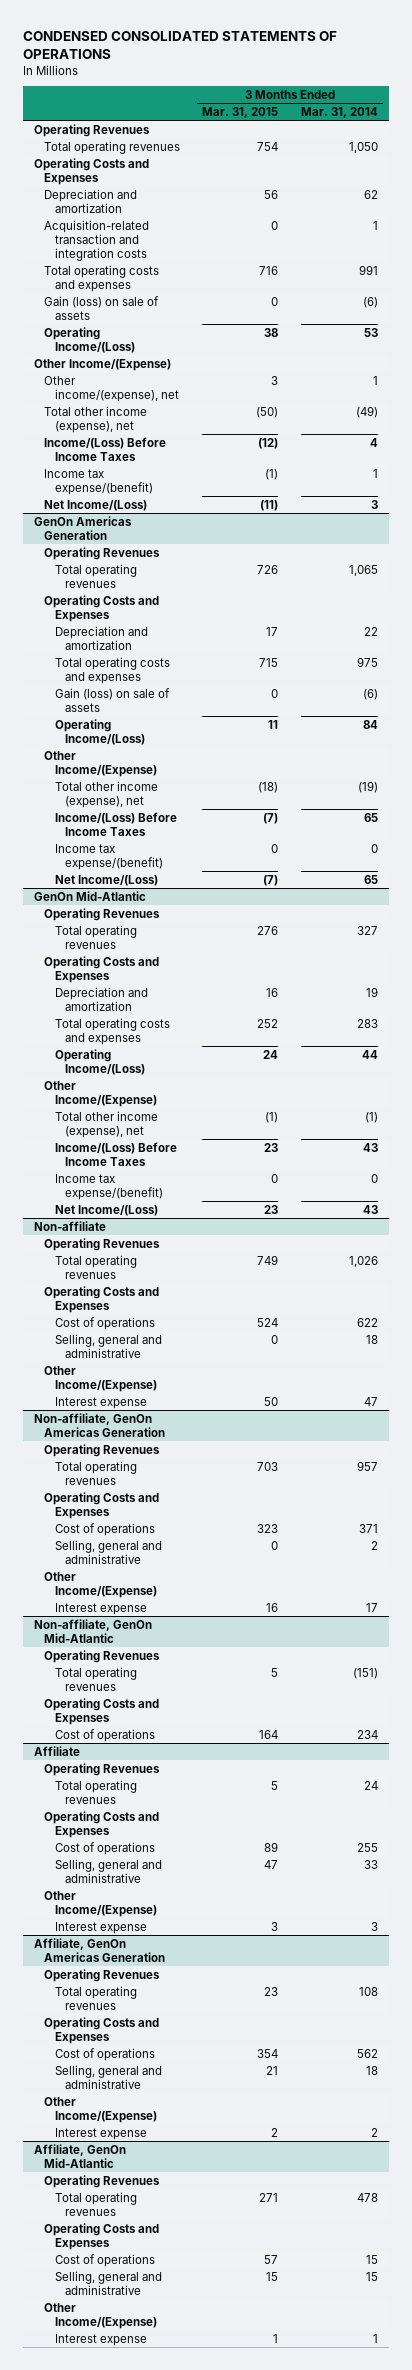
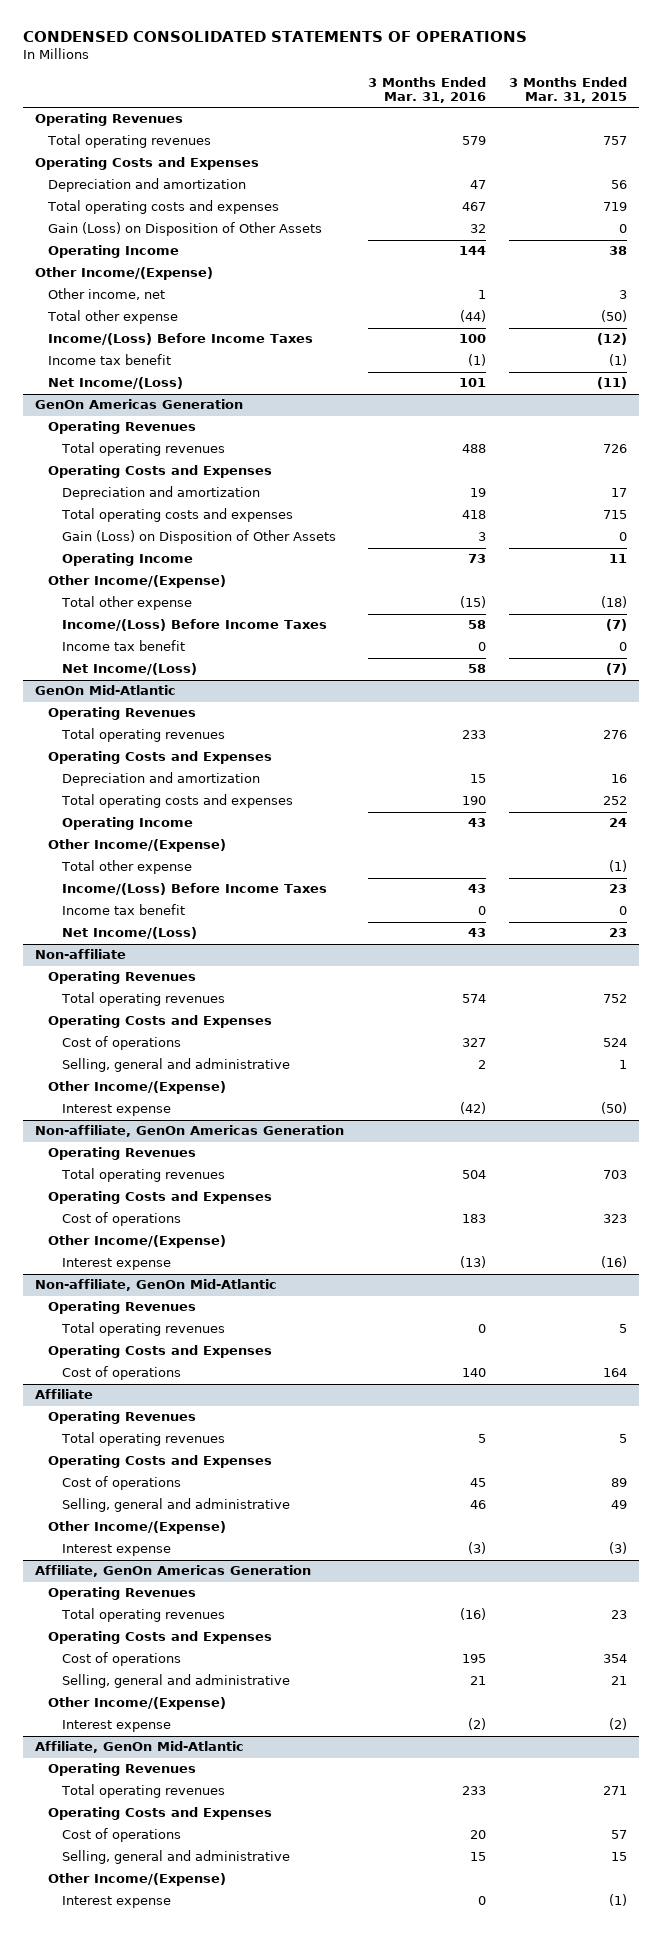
- | 3 Months Ended Mar. 31, 2015 | 3 Months Ended Mar. 31, 2014
+ | 3 Months Ended Mar. 31, 2016 | 3 Months Ended Mar. 31, 2015
- Total operating revenues | 754 | 1,050
+ Total operating revenues | 579 | 757
- Acquisition-related transaction and integration costs | 0 | 1
- Total operating costs and expenses | 716 | 991
- Gain (loss) on sale of assets | 0 | (6)
- Operating Income/(Loss) | 38 | 53
+ Total operating costs and expenses | 467 | 719
+ Gain (Loss) on Disposition of Other Assets | 32 | 0
+ Operating Income | 144 | 38
- Other income/(expense), net | 3 | 1
- Total other income (expense), net | (50) | (49)
+ Other income, net | 1 | 3
+ Total other expense | (44) | (50)
- Income tax expense/(benefit) | (1) | 1
+ Income tax benefit | (1) | (1)
@ GenOn Americas Generation
- Gain (loss) on sale of assets | 0 | (6)
- Operating Income/(Loss) | 11 | 84
+ Gain (Loss) on Disposition of Other Assets | 3 | 0
+ Operating Income | 73 | 11
- Total other income (expense), net | (18) | (19)
+ Total other expense | (15) | (18)
- Income tax expense/(benefit) | 0 | 0
+ Income tax benefit | 0 | 0
@ GenOn Mid-Atlantic
- Operating Income/(Loss) | 24 | 44
+ Operating Income | 43 | 24
- Total other income (expense), net | (1) | (1)
+ Total other expense | | (1)
- Income tax expense/(benefit) | 0 | 0
+ Income tax benefit | 0 | 0
@ Non-affiliate
- Total operating revenues | 749 | 1,026
+ Total operating revenues | 574 | 752
- Selling, general and administrative | 0 | 18
+ Selling, general and administrative | 2 | 1
- Interest expense | 50 | 47
+ Interest expense | (42) | (50)
@ Non-affiliate, GenOn Americas Generation
- Selling, general and administrative | 0 | 2
- Interest expense | 16 | 17
+ Interest expense | (13) | (16)
@ Affiliate
- Selling, general and administrative | 47 | 33
+ Selling, general and administrative | 46 | 49
- Interest expense | 3 | 3
+ Interest expense | (3) | (3)
@ Affiliate, GenOn Americas Generation
- Interest expense | 2 | 2
+ Interest expense | (2) | (2)
@ Affiliate, GenOn Mid-Atlantic
- Interest expense | 1 | 1
+ Interest expense | 0 | (1)

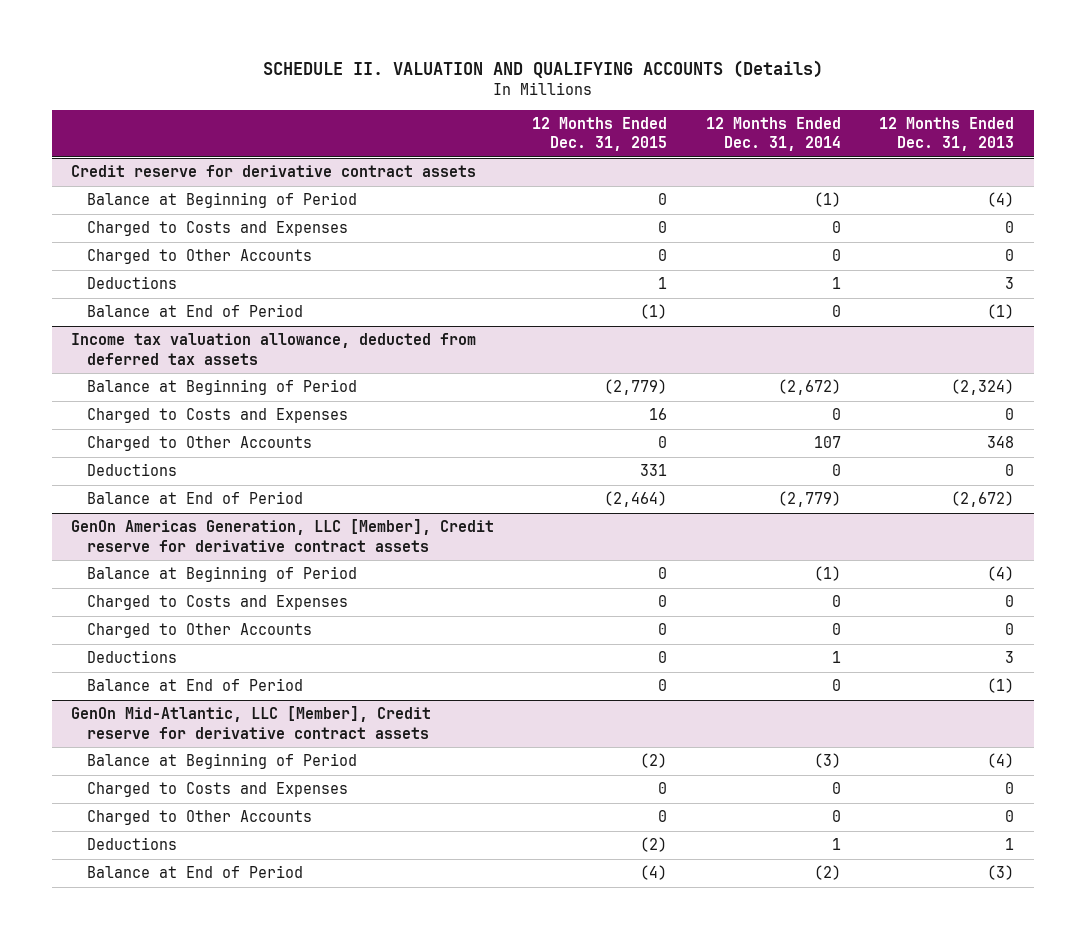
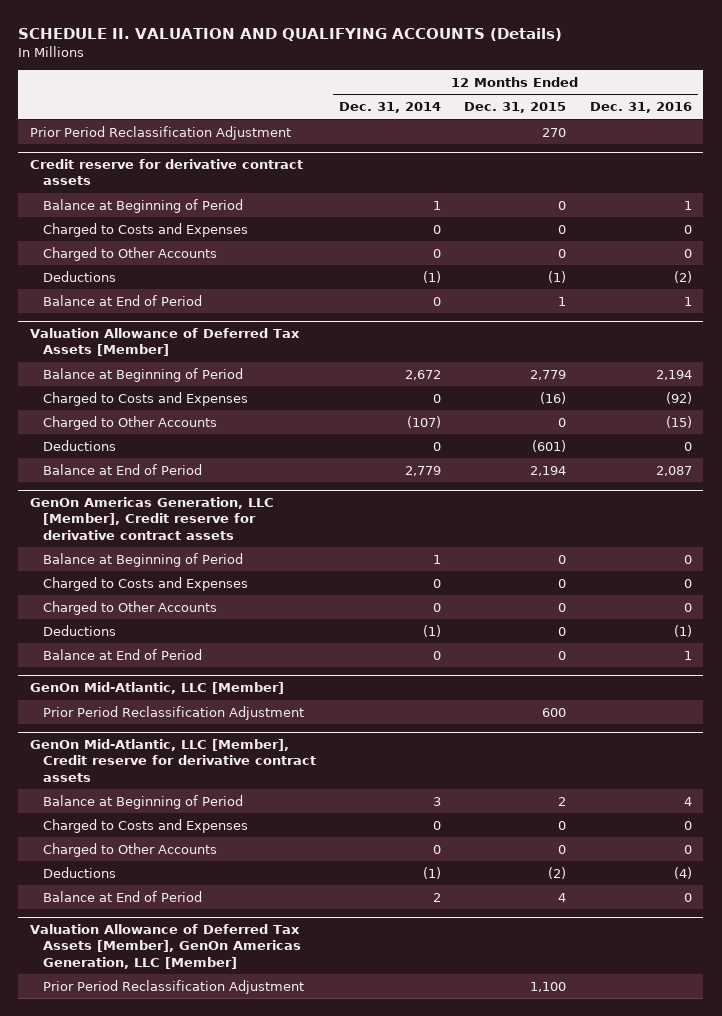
- | 12 Months Ended Dec. 31, 2015 | 12 Months Ended Dec. 31, 2014 | 12 Months Ended Dec. 31, 2013
+ | 12 Months Ended Dec. 31, 2014 | 12 Months Ended Dec. 31, 2015 | 12 Months Ended Dec. 31, 2016
+ Prior Period Reclassification Adjustment | | 270 |
@ Credit reserve for derivative contract assets
- Balance at Beginning of Period | 0 | (1) | (4)
+ Balance at Beginning of Period | 1 | 0 | 1
- Deductions | 1 | 1 | 3
- Balance at End of Period | (1) | 0 | (1)
- Income tax valuation allowance, deducted from deferred tax assets
- Balance at Beginning of Period | (2,779) | (2,672) | (2,324)
- Charged to Costs and Expenses | 16 | 0 | 0
- Charged to Other Accounts | 0 | 107 | 348
- Deductions | 331 | 0 | 0
- Balance at End of Period | (2,464) | (2,779) | (2,672)
@ Credit reserve for derivative contract assets
+ Deductions | (1) | (1) | (2)
+ Balance at End of Period | 0 | 1 | 1
+ Valuation Allowance of Deferred Tax Assets [Member]
+ Balance at Beginning of Period | 2,672 | 2,779 | 2,194
+ Charged to Costs and Expenses | 0 | (16) | (92)
+ Charged to Other Accounts | (107) | 0 | (15)
+ Deductions | 0 | (601) | 0
+ Balance at End of Period | 2,779 | 2,194 | 2,087
@ GenOn Americas Generation, LLC [Member], Credit reserve for derivative contract assets
- Balance at Beginning of Period | 0 | (1) | (4)
+ Balance at Beginning of Period | 1 | 0 | 0
- Deductions | 0 | 1 | 3
+ Deductions | (1) | 0 | (1)
+ GenOn Mid-Atlantic, LLC [Member]
+ Prior Period Reclassification Adjustment | | 600 |
@ GenOn Mid-Atlantic, LLC [Member], Credit reserve for derivative contract assets
- Balance at Beginning of Period | (2) | (3) | (4)
+ Balance at Beginning of Period | 3 | 2 | 4
- Deductions | (2) | 1 | 1
- Balance at End of Period | (4) | (2) | (3)
+ Deductions | (1) | (2) | (4)
+ Balance at End of Period | 2 | 4 | 0
+ Valuation Allowance of Deferred Tax Assets [Member], GenOn Americas Generation, LLC [Member]
+ Prior Period Reclassification Adjustment | | 1,100 |

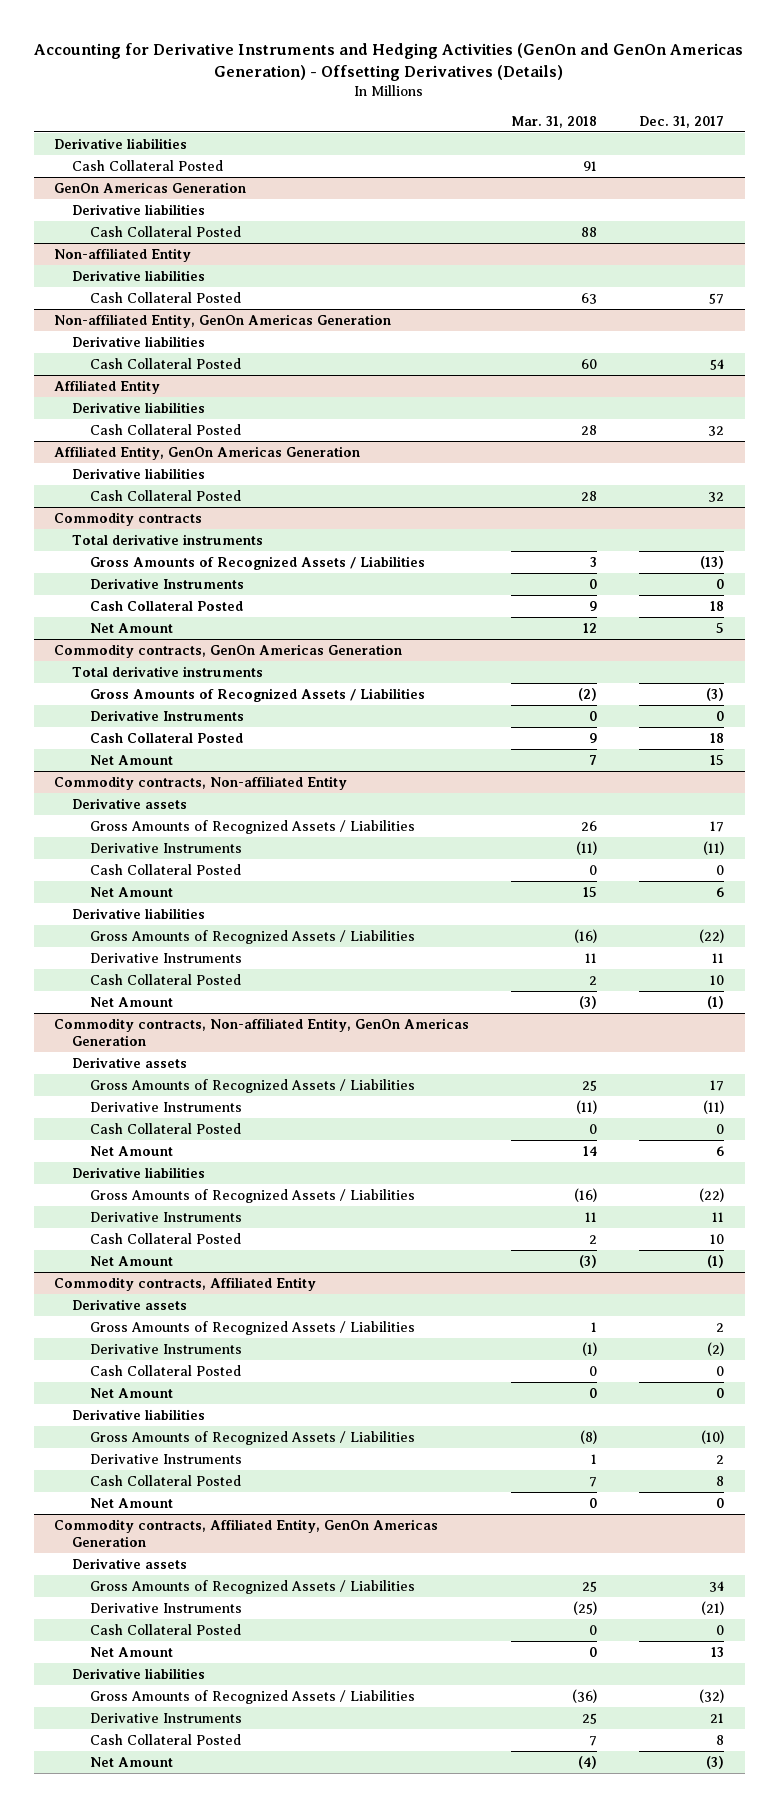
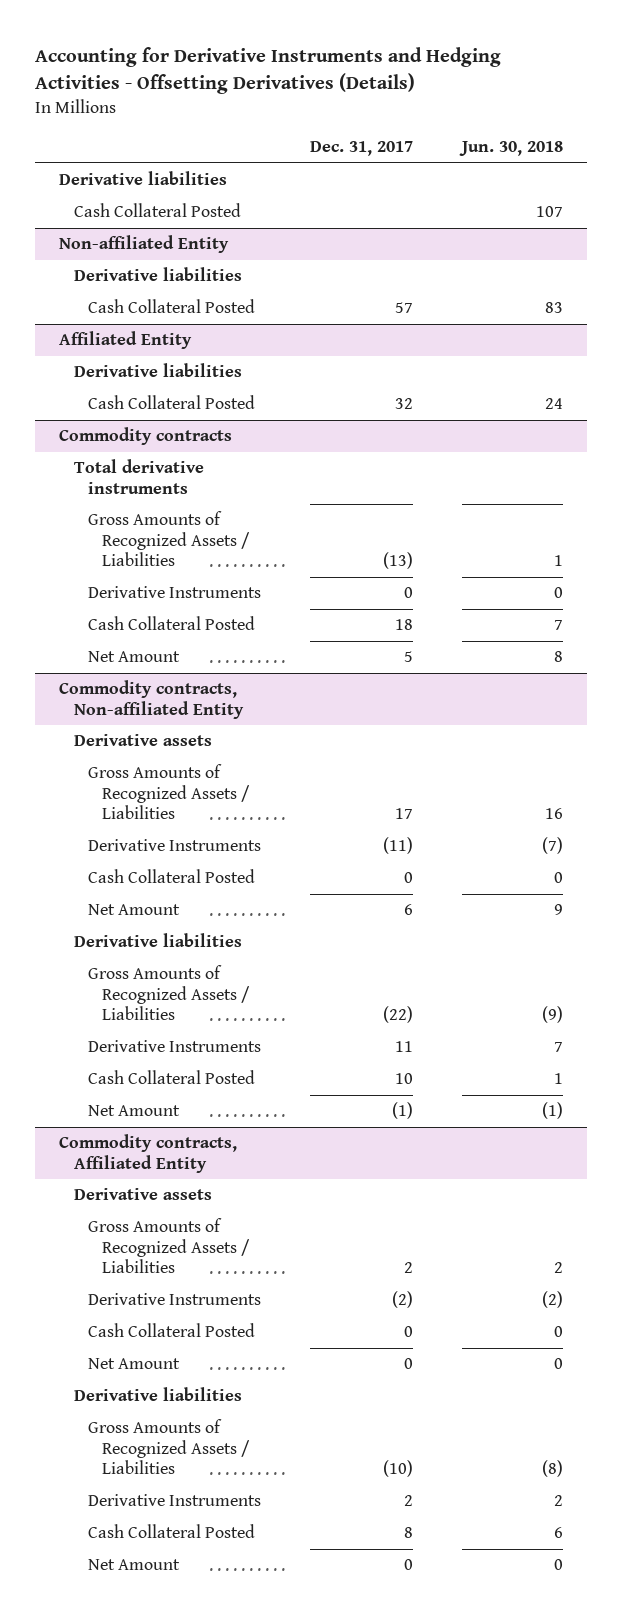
- Accounting for Derivative Instruments and Hedging Activities (GenOn and GenOn Americas Generation) - Offsetting Derivatives (Details)
+ Accounting for Derivative Instruments and Hedging Activities - Offsetting Derivatives (Details)
- | Mar. 31, 2018 | Dec. 31, 2017
+ | Dec. 31, 2017 | Jun. 30, 2018
- GenOn Americas Generation
- Derivative liabilities
- Cash Collateral Posted | 88 |
- Non-affiliated Entity, GenOn Americas Generation
- Derivative liabilities
- Cash Collateral Posted | 60 | 54
- Affiliated Entity, GenOn Americas Generation
- Derivative liabilities
- Cash Collateral Posted | 28 | 32
- Commodity contracts, GenOn Americas Generation
- Total derivative instruments
- Gross Amounts of Recognized Assets / Liabilities | (2) | (3)
- Derivative Instruments | 0 | 0
- Cash Collateral Posted | 9 | 18
- Net Amount | 7 | 15
- Commodity contracts, Non-affiliated Entity, GenOn Americas Generation
- Derivative assets
- Gross Amounts of Recognized Assets / Liabilities | 25 | 17
- Derivative Instruments | (11) | (11)
- Cash Collateral Posted | 0 | 0
- Net Amount | 14 | 6
- Derivative liabilities
- Gross Amounts of Recognized Assets / Liabilities | (16) | (22)
- Derivative Instruments | 11 | 11
- Cash Collateral Posted | 2 | 10
- Net Amount | (3) | (1)
- Commodity contracts, Affiliated Entity, GenOn Americas Generation
- Derivative assets
- Gross Amounts of Recognized Assets / Liabilities | 25 | 34
- Derivative Instruments | (25) | (21)
- Cash Collateral Posted | 0 | 0
- Net Amount | 0 | 13
- Derivative liabilities
- Gross Amounts of Recognized Assets / Liabilities | (36) | (32)
- Derivative Instruments | 25 | 21
- Cash Collateral Posted | 7 | 8
- Net Amount | (4) | (3)

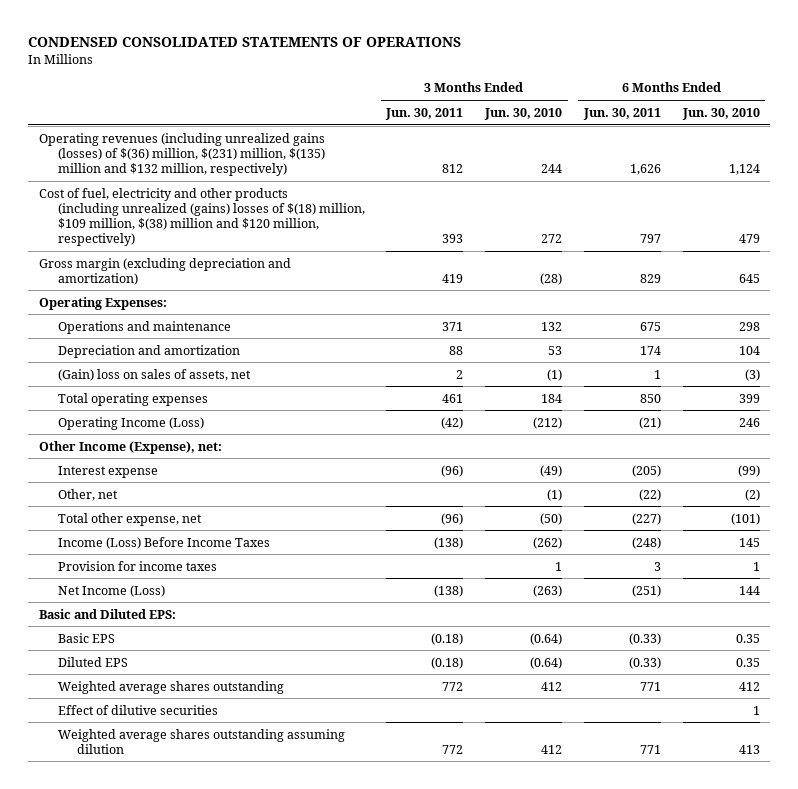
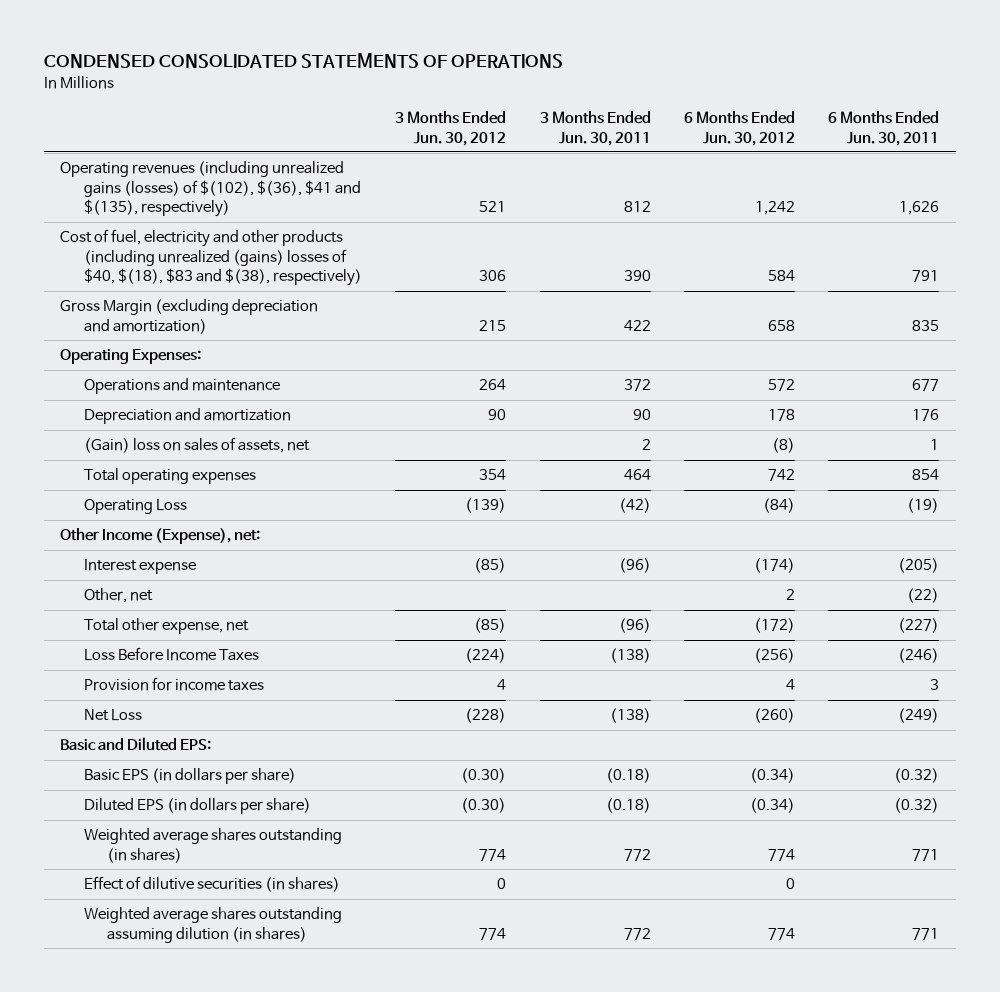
- | 3 Months Ended Jun. 30, 2011 | 3 Months Ended Jun. 30, 2010 | 6 Months Ended Jun. 30, 2011 | 6 Months Ended Jun. 30, 2010
+ | 3 Months Ended Jun. 30, 2012 | 3 Months Ended Jun. 30, 2011 | 6 Months Ended Jun. 30, 2012 | 6 Months Ended Jun. 30, 2011
- Operating revenues (including unrealized gains (losses) of $(36) million, $(231) million, $(135) million and $132 million, respectively) | 812 | 244 | 1,626 | 1,124
- Cost of fuel, electricity and other products (including unrealized (gains) losses of $(18) million, $109 million, $(38) million and $120 million, respectively) | 393 | 272 | 797 | 479
- Gross margin (excluding depreciation and amortization) | 419 | (28) | 829 | 645
+ Operating revenues (including unrealized gains (losses) of $(102), $(36), $41 and $(135), respectively) | 521 | 812 | 1,242 | 1,626
+ Cost of fuel, electricity and other products (including unrealized (gains) losses of $40, $(18), $83 and $(38), respectively) | 306 | 390 | 584 | 791
+ Gross Margin (excluding depreciation and amortization) | 215 | 422 | 658 | 835
- Operations and maintenance | 371 | 132 | 675 | 298
- Depreciation and amortization | 88 | 53 | 174 | 104
+ Operations and maintenance | 264 | 372 | 572 | 677
+ Depreciation and amortization | 90 | 90 | 178 | 176
- Total operating expenses | 461 | 184 | 850 | 399
- Operating Income (Loss) | (42) | (212) | (21) | 246
+ Total operating expenses | 354 | 464 | 742 | 854
+ Operating Loss | (139) | (42) | (84) | (19)
- Income (Loss) Before Income Taxes | (138) | (262) | (248) | 145
+ Loss Before Income Taxes | (224) | (138) | (256) | (246)
- Net Income (Loss) | (138) | (263) | (251) | 144
+ Net Loss | (228) | (138) | (260) | (249)
- Basic EPS | (0.18) | (0.64) | (0.33) | 0.35
- Diluted EPS | (0.18) | (0.64) | (0.33) | 0.35
- Weighted average shares outstanding | 772 | 412 | 771 | 412
- Effect of dilutive securities | | | | 1
- Weighted average shares outstanding assuming dilution | 772 | 412 | 771 | 413
+ Basic EPS (in dollars per share) | (0.30) | (0.18) | (0.34) | (0.32)
+ Diluted EPS (in dollars per share) | (0.30) | (0.18) | (0.34) | (0.32)
+ Weighted average shares outstanding (in shares) | 774 | 772 | 774 | 771
+ Effect of dilutive securities (in shares) | 0 | | 0 |
+ Weighted average shares outstanding assuming dilution (in shares) | 774 | 772 | 774 | 771

